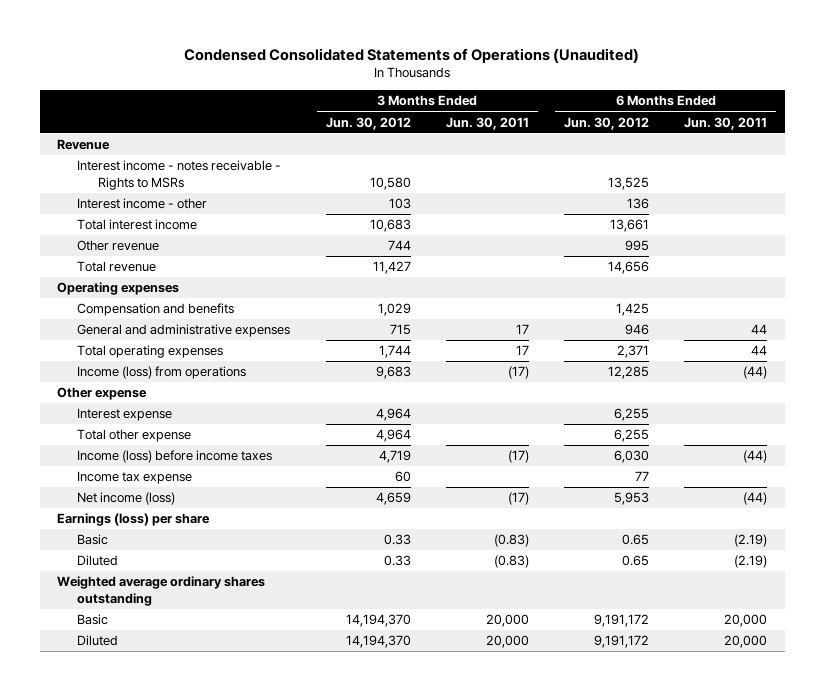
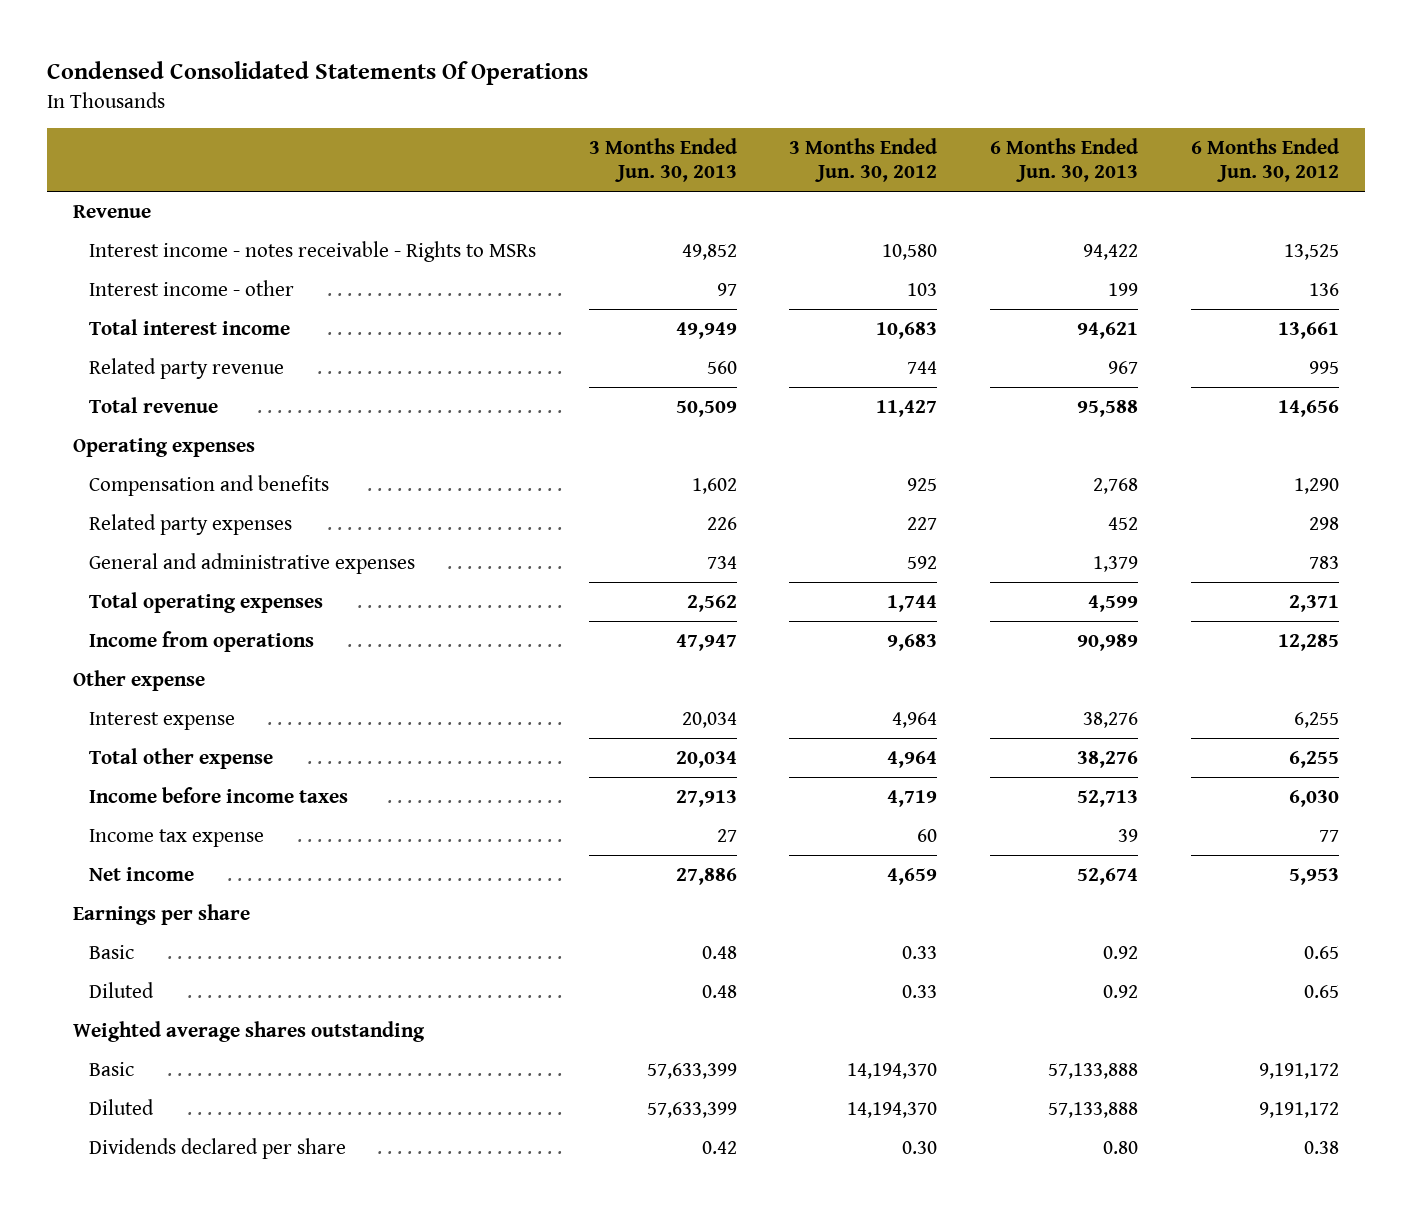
- Condensed Consolidated Statements of Operations (Unaudited)
+ Condensed Consolidated Statements Of Operations
- | 3 Months Ended Jun. 30, 2012 | 3 Months Ended Jun. 30, 2011 | 6 Months Ended Jun. 30, 2012 | 6 Months Ended Jun. 30, 2011
+ | 3 Months Ended Jun. 30, 2013 | 3 Months Ended Jun. 30, 2012 | 6 Months Ended Jun. 30, 2013 | 6 Months Ended Jun. 30, 2012
- Other revenue | 744 | | 995 |
+ Related party revenue | 560 | 744 | 967 | 995
- Compensation and benefits | 1,029 | | 1,425 |
- General and administrative expenses | 715 | 17 | 946 | 44
+ Compensation and benefits | 1,602 | 925 | 2,768 | 1,290
+ Related party expenses | 226 | 227 | 452 | 298
+ General and administrative expenses | 734 | 592 | 1,379 | 783
- Income (loss) from operations | 9,683 | (17) | 12,285 | (44)
+ Income from operations | 47,947 | 9,683 | 90,989 | 12,285
- Income (loss) before income taxes | 4,719 | (17) | 6,030 | (44)
+ Income before income taxes | 27,913 | 4,719 | 52,713 | 6,030
- Net income (loss) | 4,659 | (17) | 5,953 | (44)
- Earnings (loss) per share
+ Net income | 27,886 | 4,659 | 52,674 | 5,953
+ Earnings per share
- Weighted average ordinary shares outstanding
+ Weighted average shares outstanding
+ Dividends declared per share | 0.42 | 0.30 | 0.80 | 0.38

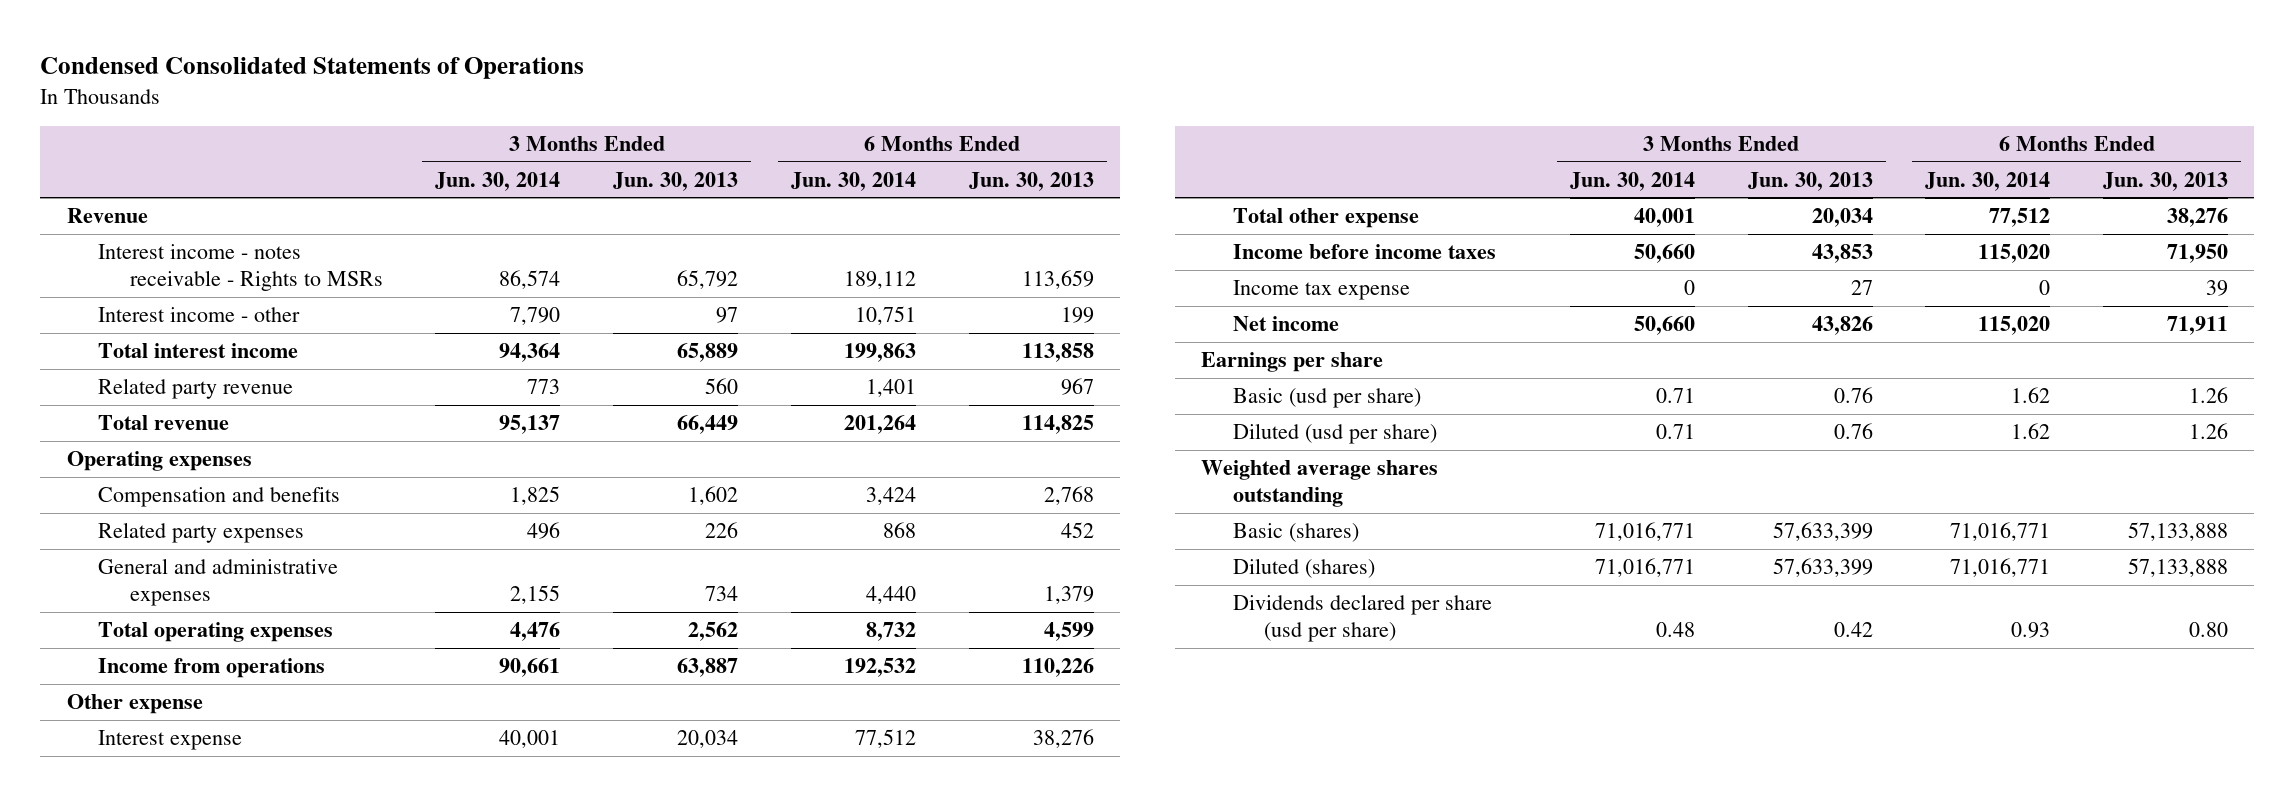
- Condensed Consolidated Statements Of Operations
+ Condensed Consolidated Statements of Operations
- | 3 Months Ended Jun. 30, 2013 | 3 Months Ended Jun. 30, 2012 | 6 Months Ended Jun. 30, 2013 | 6 Months Ended Jun. 30, 2012
+ | 3 Months Ended Jun. 30, 2014 | 3 Months Ended Jun. 30, 2013 | 6 Months Ended Jun. 30, 2014 | 6 Months Ended Jun. 30, 2013
- Interest income - notes receivable - Rights to MSRs | 49,852 | 10,580 | 94,422 | 13,525
+ Interest income - notes receivable - Rights to MSRs | 86,574 | 65,792 | 189,112 | 113,659
- Total interest income | 49,949 | 10,683 | 94,621 | 13,661
+ Total interest income | 94,364 | 65,889 | 199,863 | 113,858
- Total revenue | 50,509 | 11,427 | 95,588 | 14,656
+ Total revenue | 95,137 | 66,449 | 201,264 | 114,825
- Income from operations | 47,947 | 9,683 | 90,989 | 12,285
+ Income from operations | 90,661 | 63,887 | 192,532 | 110,226
- Income before income taxes | 27,913 | 4,719 | 52,713 | 6,030
+ Income before income taxes | 50,660 | 43,853 | 115,020 | 71,950
- Net income | 27,886 | 4,659 | 52,674 | 5,953
+ Net income | 50,660 | 43,826 | 115,020 | 71,911
- Basic | 0.48 | 0.33 | 0.92 | 0.65
- Diluted | 0.48 | 0.33 | 0.92 | 0.65
+ Basic (usd per share) | 0.71 | 0.76 | 1.62 | 1.26
+ Diluted (usd per share) | 0.71 | 0.76 | 1.62 | 1.26
- Basic | 57,633,399 | 14,194,370 | 57,133,888 | 9,191,172
- Diluted | 57,633,399 | 14,194,370 | 57,133,888 | 9,191,172
- Dividends declared per share | 0.42 | 0.30 | 0.80 | 0.38
+ Basic (shares) | 71,016,771 | 57,633,399 | 71,016,771 | 57,133,888
+ Diluted (shares) | 71,016,771 | 57,633,399 | 71,016,771 | 57,133,888
+ Dividends declared per share (usd per share) | 0.48 | 0.42 | 0.93 | 0.80

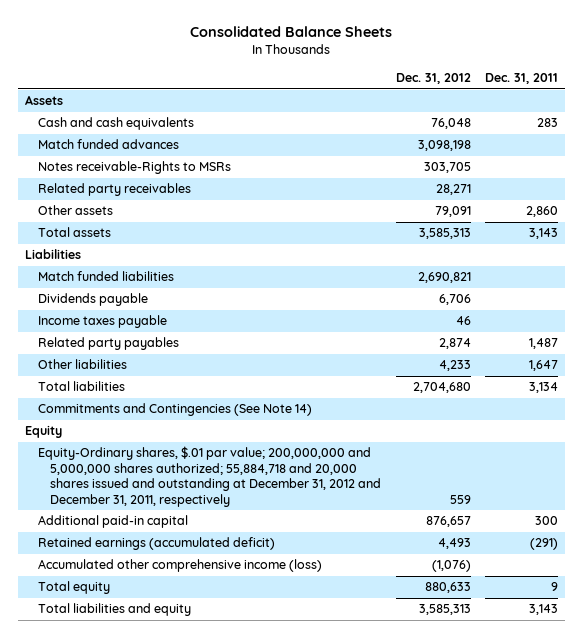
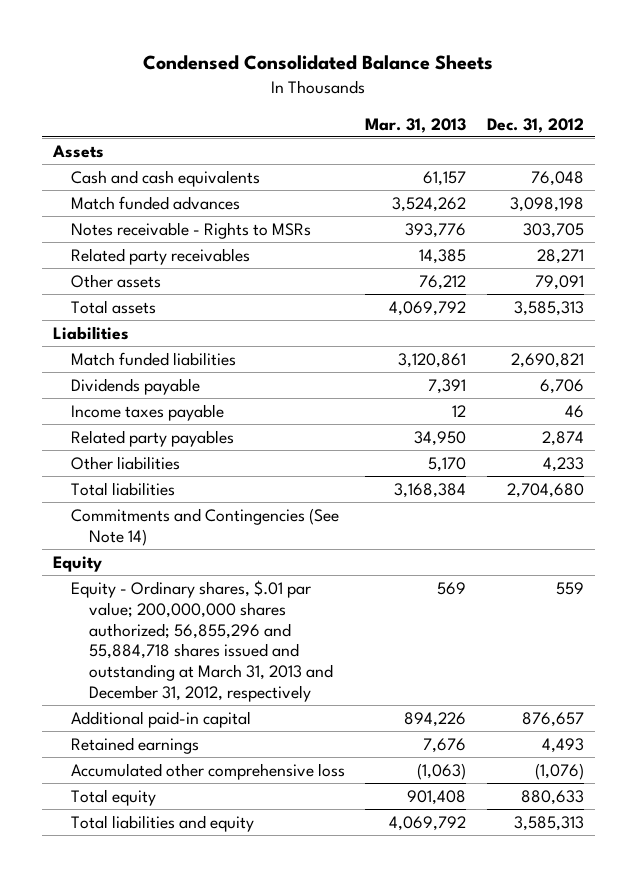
- Consolidated Balance Sheets
+ Condensed Consolidated Balance Sheets
- | Dec. 31, 2012 | Dec. 31, 2011
+ | Mar. 31, 2013 | Dec. 31, 2012
- Notes receivable-Rights to MSRs | 303,705 |
+ Notes receivable - Rights to MSRs | 393,776 | 303,705
- Equity-Ordinary shares, $.01 par value; 200,000,000 and 5,000,000 shares authorized; 55,884,718 and 20,000 shares issued and outstanding at December 31, 2012 and December 31, 2011, respectively | 559 |
+ Equity - Ordinary shares, $.01 par value; 200,000,000 shares authorized; 56,855,296 and 55,884,718 shares issued and outstanding at March 31, 2013 and December 31, 2012, respectively | 569 | 559
- Retained earnings (accumulated deficit) | 4,493 | (291)
- Accumulated other comprehensive income (loss) | (1,076) |
+ Retained earnings | 7,676 | 4,493
+ Accumulated other comprehensive loss | (1,063) | (1,076)

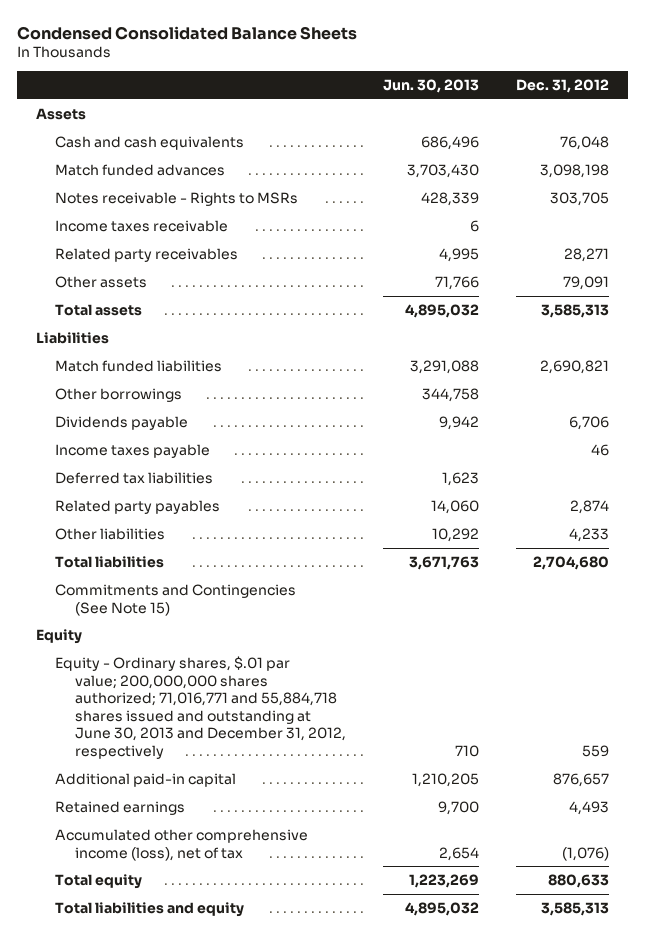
- | Mar. 31, 2013 | Dec. 31, 2012
+ | Jun. 30, 2013 | Dec. 31, 2012
+ Income taxes receivable | 6 |
+ Other borrowings | 344,758 |
+ Deferred tax liabilities | 1,623 |
- Commitments and Contingencies (See Note 14)
+ Commitments and Contingencies (See Note 15)
- Equity - Ordinary shares, $.01 par value; 200,000,000 shares authorized; 56,855,296 and 55,884,718 shares issued and outstanding at March 31, 2013 and December 31, 2012, respectively | 569 | 559
+ Equity - Ordinary shares, $.01 par value; 200,000,000 shares authorized; 71,016,771 and 55,884,718 shares issued and outstanding at June 30, 2013 and December 31, 2012, respectively | 710 | 559
- Accumulated other comprehensive loss | (1,063) | (1,076)
+ Accumulated other comprehensive income (loss), net of tax | 2,654 | (1,076)

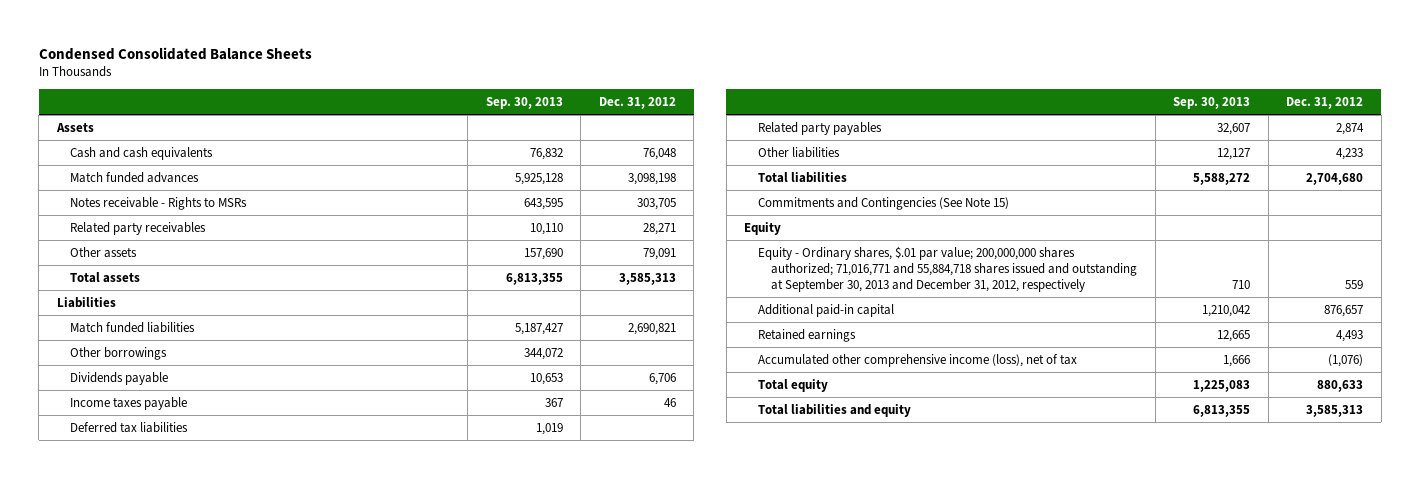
- | Jun. 30, 2013 | Dec. 31, 2012
+ | Sep. 30, 2013 | Dec. 31, 2012
- Income taxes receivable | 6 |
- Equity - Ordinary shares, $.01 par value; 200,000,000 shares authorized; 71,016,771 and 55,884,718 shares issued and outstanding at June 30, 2013 and December 31, 2012, respectively | 710 | 559
+ Equity - Ordinary shares, $.01 par value; 200,000,000 shares authorized; 71,016,771 and 55,884,718 shares issued and outstanding at September 30, 2013 and December 31, 2012, respectively | 710 | 559

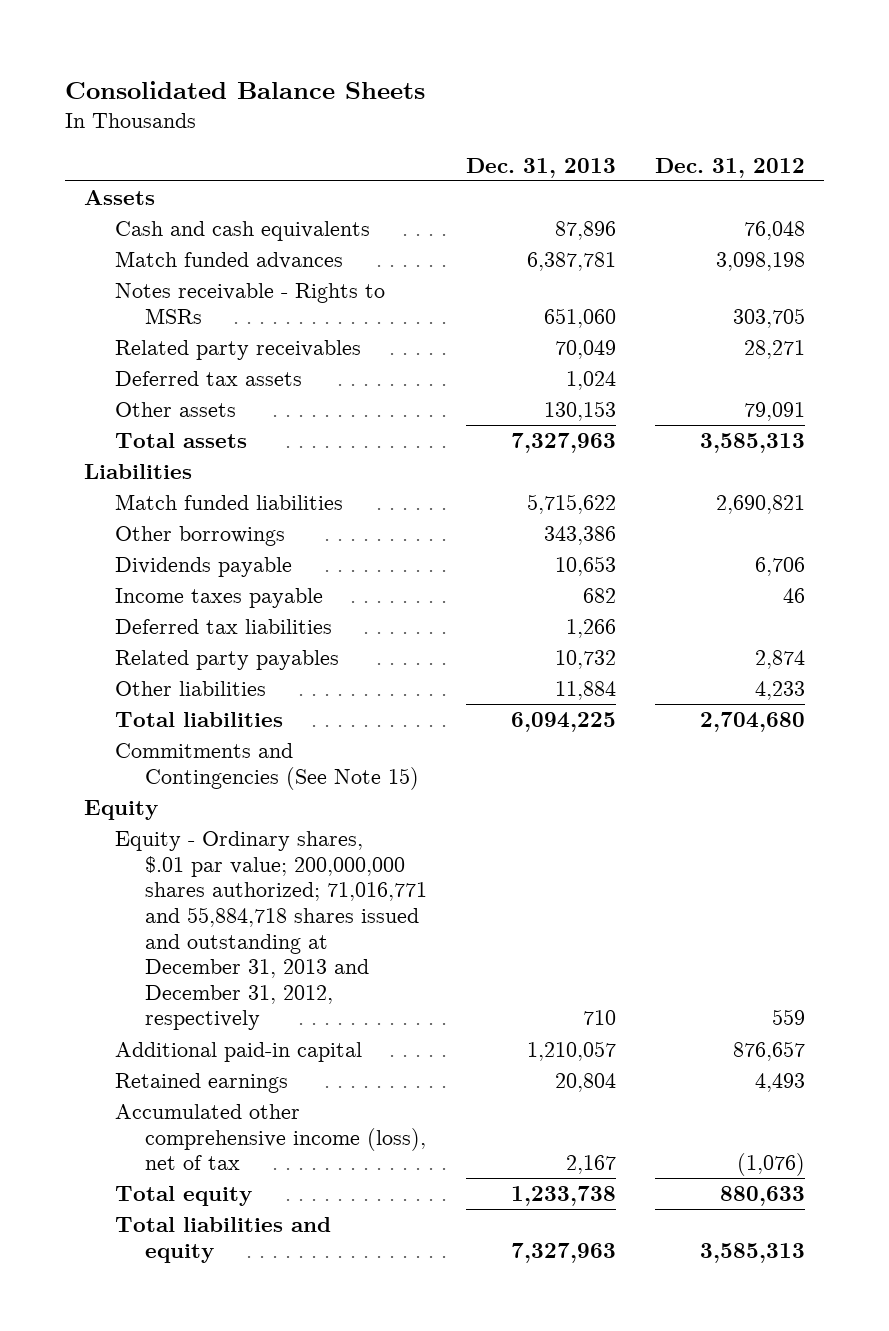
- Condensed Consolidated Balance Sheets
+ Consolidated Balance Sheets
- | Sep. 30, 2013 | Dec. 31, 2012
+ | Dec. 31, 2013 | Dec. 31, 2012
+ Deferred tax assets | 1,024 |
- Equity - Ordinary shares, $.01 par value; 200,000,000 shares authorized; 71,016,771 and 55,884,718 shares issued and outstanding at September 30, 2013 and December 31, 2012, respectively | 710 | 559
+ Equity - Ordinary shares, $.01 par value; 200,000,000 shares authorized; 71,016,771 and 55,884,718 shares issued and outstanding at December 31, 2013 and December 31, 2012, respectively | 710 | 559

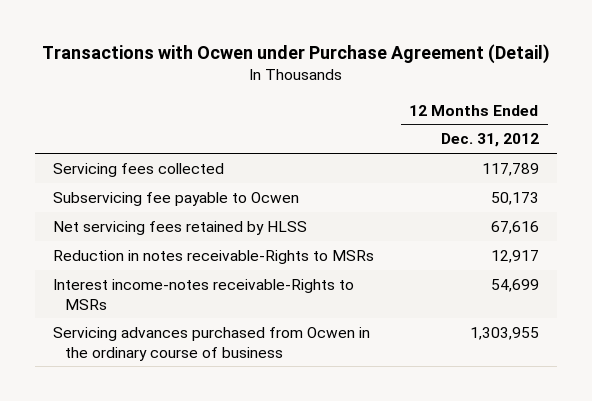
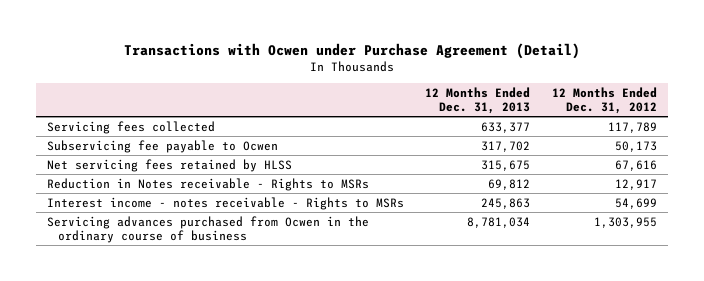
- | 12 Months Ended Dec. 31, 2012
+ | 12 Months Ended Dec. 31, 2013 | 12 Months Ended Dec. 31, 2012
- Reduction in notes receivable-Rights to MSRs | 12,917
- Interest income-notes receivable-Rights to MSRs | 54,699
+ Reduction in Notes receivable - Rights to MSRs | 69,812 | 12,917
+ Interest income - notes receivable - Rights to MSRs | 245,863 | 54,699

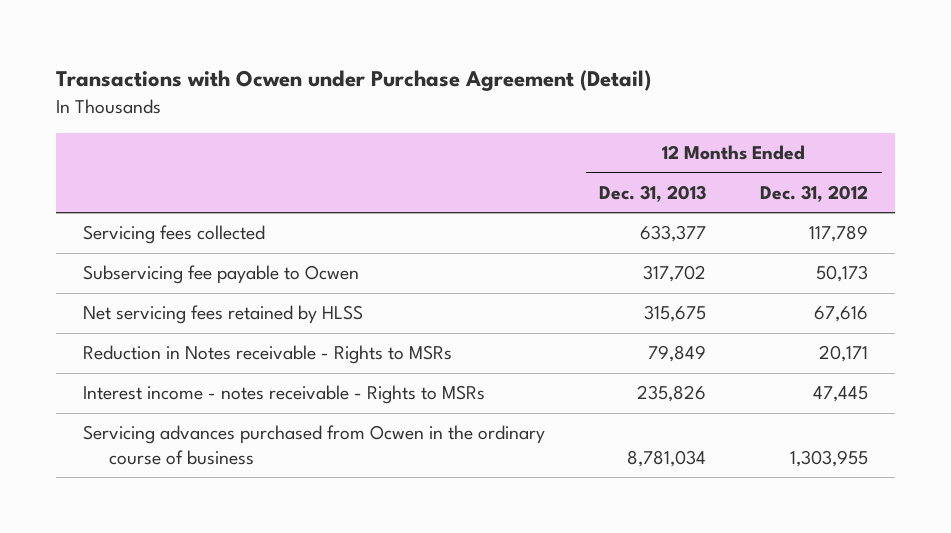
- Reduction in Notes receivable - Rights to MSRs | 69,812 | 12,917
- Interest income - notes receivable - Rights to MSRs | 245,863 | 54,699
+ Reduction in Notes receivable - Rights to MSRs | 79,849 | 20,171
+ Interest income - notes receivable - Rights to MSRs | 235,826 | 47,445

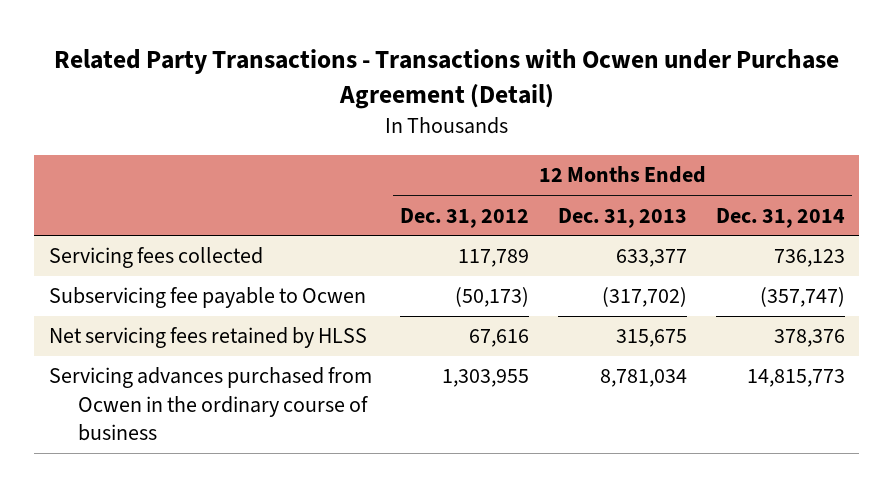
- Transactions with Ocwen under Purchase Agreement (Detail)
+ Related Party Transactions - Transactions with Ocwen under Purchase Agreement (Detail)
- | 12 Months Ended Dec. 31, 2013 | 12 Months Ended Dec. 31, 2012
+ | 12 Months Ended Dec. 31, 2012 | 12 Months Ended Dec. 31, 2013 | 12 Months Ended Dec. 31, 2014
- Subservicing fee payable to Ocwen | 317,702 | 50,173
+ Subservicing fee payable to Ocwen | (50,173) | (317,702) | (357,747)
- Reduction in Notes receivable - Rights to MSRs | 79,849 | 20,171
- Interest income - notes receivable - Rights to MSRs | 235,826 | 47,445

